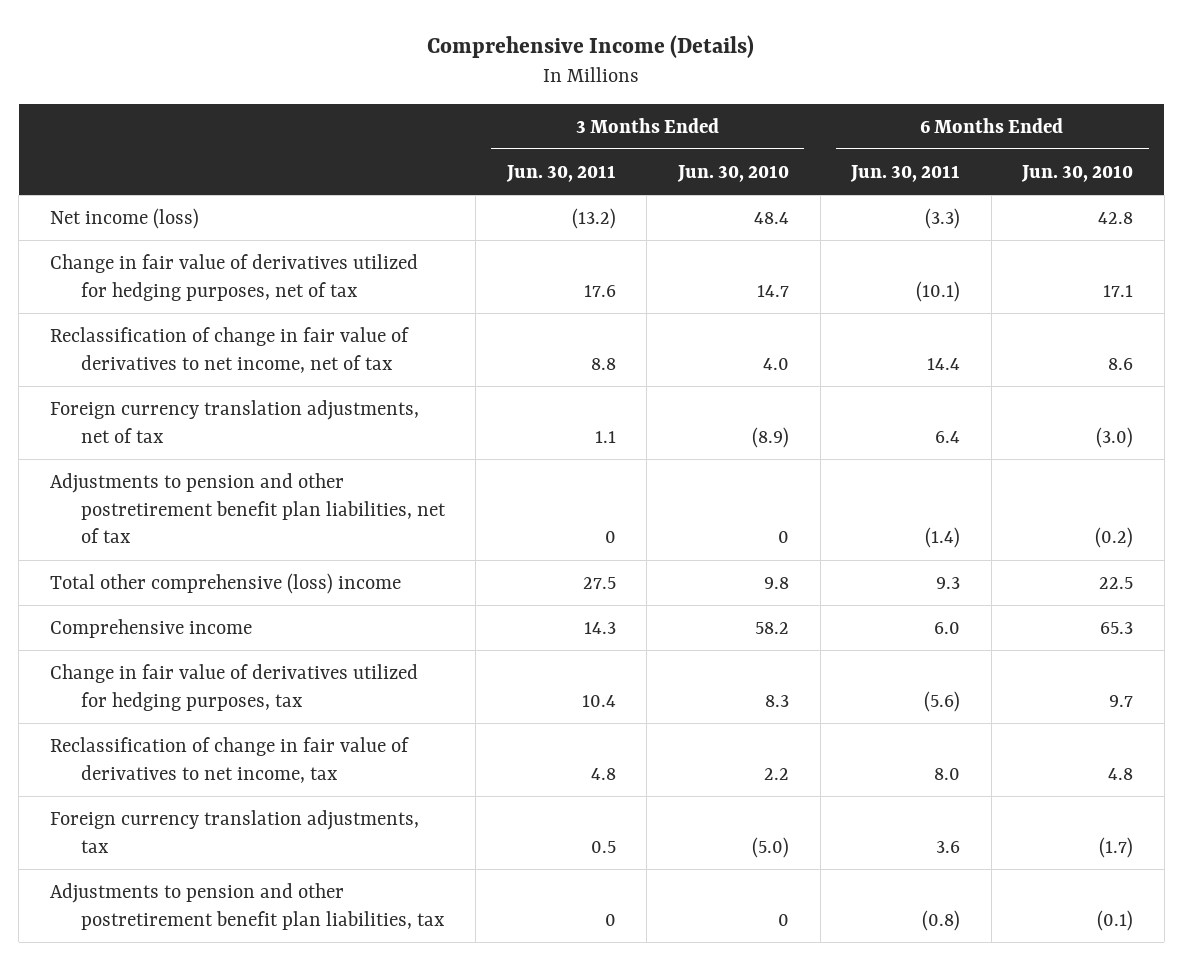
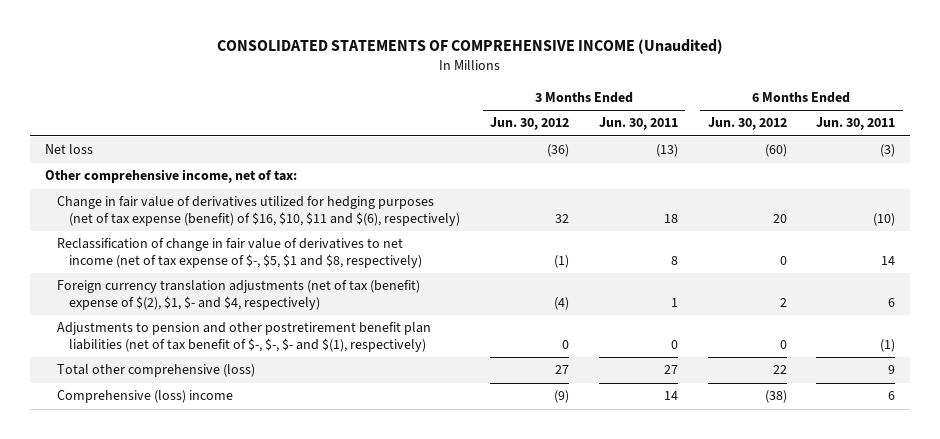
- Comprehensive Income (Details)
+ CONSOLIDATED STATEMENTS OF COMPREHENSIVE INCOME (Unaudited)
- | 3 Months Ended Jun. 30, 2011 | 3 Months Ended Jun. 30, 2010 | 6 Months Ended Jun. 30, 2011 | 6 Months Ended Jun. 30, 2010
+ | 3 Months Ended Jun. 30, 2012 | 3 Months Ended Jun. 30, 2011 | 6 Months Ended Jun. 30, 2012 | 6 Months Ended Jun. 30, 2011
- Net income (loss) | (13.2) | 48.4 | (3.3) | 42.8
- Change in fair value of derivatives utilized for hedging purposes, net of tax | 17.6 | 14.7 | (10.1) | 17.1
- Reclassification of change in fair value of derivatives to net income, net of tax | 8.8 | 4.0 | 14.4 | 8.6
- Foreign currency translation adjustments, net of tax | 1.1 | (8.9) | 6.4 | (3.0)
- Adjustments to pension and other postretirement benefit plan liabilities, net of tax | 0 | 0 | (1.4) | (0.2)
- Total other comprehensive (loss) income | 27.5 | 9.8 | 9.3 | 22.5
- Comprehensive income | 14.3 | 58.2 | 6.0 | 65.3
- Change in fair value of derivatives utilized for hedging purposes, tax | 10.4 | 8.3 | (5.6) | 9.7
- Reclassification of change in fair value of derivatives to net income, tax | 4.8 | 2.2 | 8.0 | 4.8
- Foreign currency translation adjustments, tax | 0.5 | (5.0) | 3.6 | (1.7)
- Adjustments to pension and other postretirement benefit plan liabilities, tax | 0 | 0 | (0.8) | (0.1)
+ Net loss | (36) | (13) | (60) | (3)
+ Other comprehensive income, net of tax:
+ Change in fair value of derivatives utilized for hedging purposes (net of tax expense (benefit) of $16, $10, $11 and $(6), respectively) | 32 | 18 | 20 | (10)
+ Reclassification of change in fair value of derivatives to net income (net of tax expense of $-, $5, $1 and $8, respectively) | (1) | 8 | 0 | 14
+ Foreign currency translation adjustments (net of tax (benefit) expense of $(2), $1, $- and $4, respectively) | (4) | 1 | 2 | 6
+ Adjustments to pension and other postretirement benefit plan liabilities (net of tax benefit of $-, $-, $- and $(1), respectively) | 0 | 0 | 0 | (1)
+ Total other comprehensive (loss) | 27 | 27 | 22 | 9
+ Comprehensive (loss) income | (9) | 14 | (38) | 6

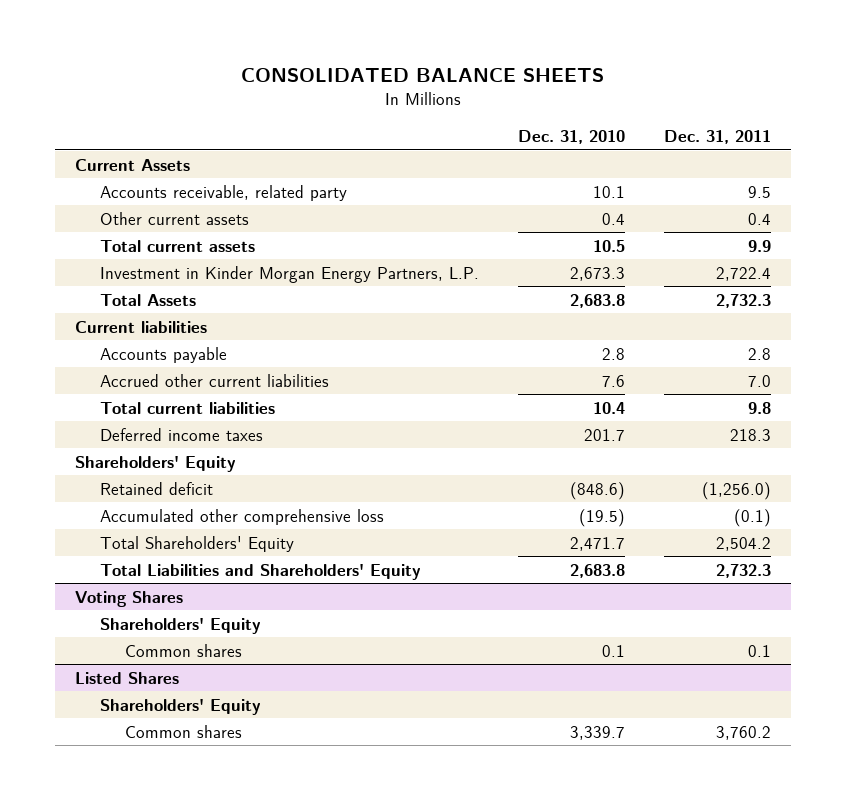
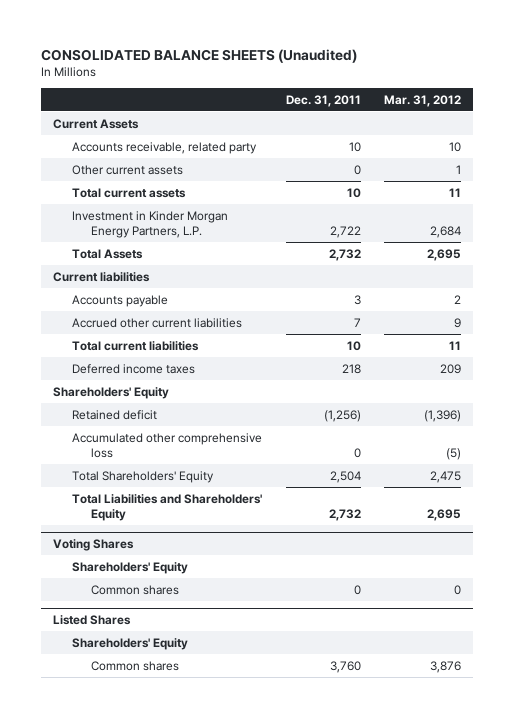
- CONSOLIDATED BALANCE SHEETS
+ CONSOLIDATED BALANCE SHEETS (Unaudited)
- | Dec. 31, 2010 | Dec. 31, 2011
+ | Dec. 31, 2011 | Mar. 31, 2012
- Accounts receivable, related party | 10.1 | 9.5
- Other current assets | 0.4 | 0.4
- Total current assets | 10.5 | 9.9
- Investment in Kinder Morgan Energy Partners, L.P. | 2,673.3 | 2,722.4
- Total Assets | 2,683.8 | 2,732.3
+ Accounts receivable, related party | 10 | 10
+ Other current assets | 0 | 1
+ Total current assets | 10 | 11
+ Investment in Kinder Morgan Energy Partners, L.P. | 2,722 | 2,684
+ Total Assets | 2,732 | 2,695
- Accounts payable | 2.8 | 2.8
- Accrued other current liabilities | 7.6 | 7.0
- Total current liabilities | 10.4 | 9.8
- Deferred income taxes | 201.7 | 218.3
+ Accounts payable | 3 | 2
+ Accrued other current liabilities | 7 | 9
+ Total current liabilities | 10 | 11
+ Deferred income taxes | 218 | 209
- Retained deficit | (848.6) | (1,256.0)
- Accumulated other comprehensive loss | (19.5) | (0.1)
- Total Shareholders' Equity | 2,471.7 | 2,504.2
- Total Liabilities and Shareholders' Equity | 2,683.8 | 2,732.3
+ Retained deficit | (1,256) | (1,396)
+ Accumulated other comprehensive loss | 0 | (5)
+ Total Shareholders' Equity | 2,504 | 2,475
+ Total Liabilities and Shareholders' Equity | 2,732 | 2,695
@ Voting Shares
- Common shares | 0.1 | 0.1
+ Common shares | 0 | 0
@ Listed Shares
- Common shares | 3,339.7 | 3,760.2
+ Common shares | 3,760 | 3,876

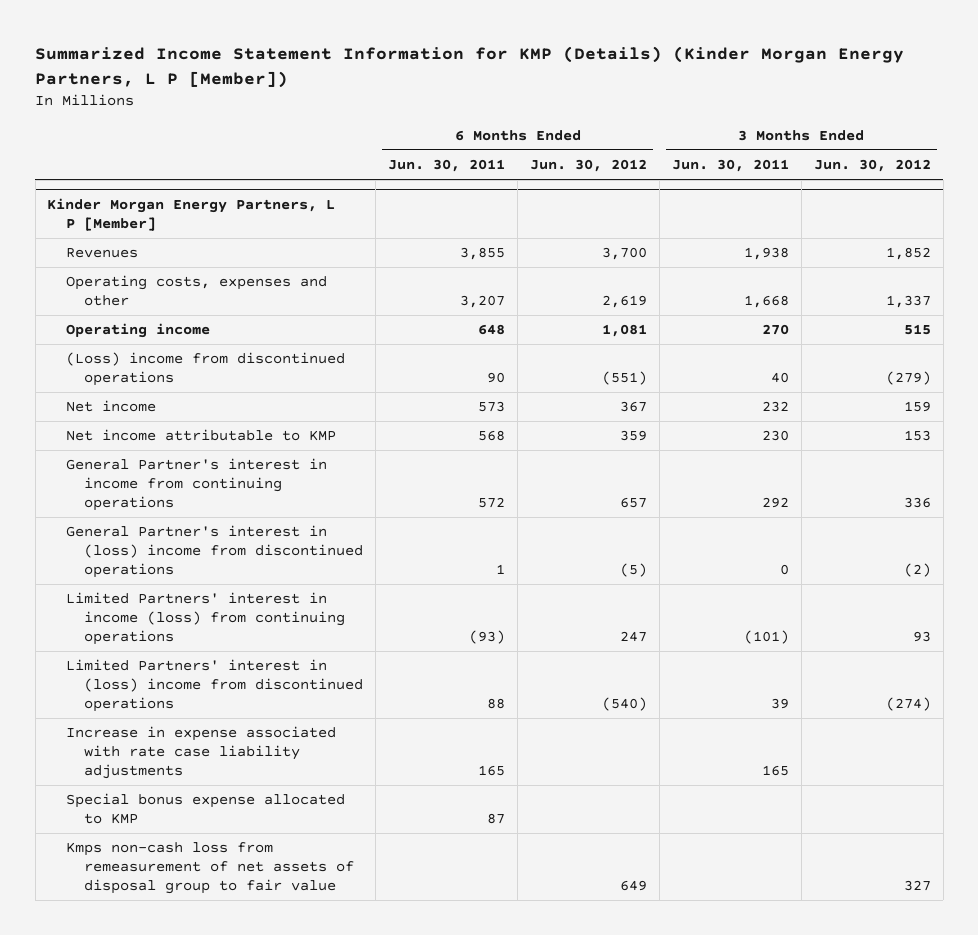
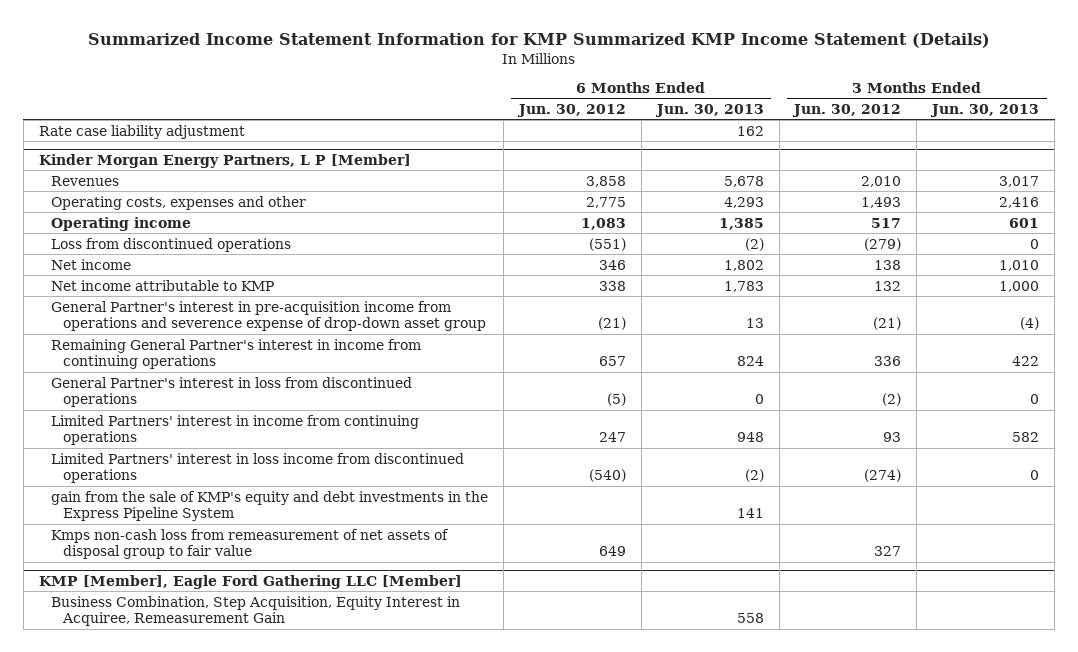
- Summarized Income Statement Information for KMP (Details) (Kinder Morgan Energy Partners, L P [Member])
+ Summarized Income Statement Information for KMP Summarized KMP Income Statement (Details)
- | 6 Months Ended Jun. 30, 2011 | 6 Months Ended Jun. 30, 2012 | 3 Months Ended Jun. 30, 2011 | 3 Months Ended Jun. 30, 2012
+ | 6 Months Ended Jun. 30, 2012 | 6 Months Ended Jun. 30, 2013 | 3 Months Ended Jun. 30, 2012 | 3 Months Ended Jun. 30, 2013
+ Rate case liability adjustment | | 162 | |
@ Kinder Morgan Energy Partners, L P [Member]
- Revenues | 3,855 | 3,700 | 1,938 | 1,852
- Operating costs, expenses and other | 3,207 | 2,619 | 1,668 | 1,337
- Operating income | 648 | 1,081 | 270 | 515
- (Loss) income from discontinued operations | 90 | (551) | 40 | (279)
- Net income | 573 | 367 | 232 | 159
- Net income attributable to KMP | 568 | 359 | 230 | 153
- General Partner's interest in income from continuing operations | 572 | 657 | 292 | 336
- General Partner's interest in (loss) income from discontinued operations | 1 | (5) | 0 | (2)
- Limited Partners' interest in income (loss) from continuing operations | (93) | 247 | (101) | 93
- Limited Partners' interest in (loss) income from discontinued operations | 88 | (540) | 39 | (274)
- Increase in expense associated with rate case liability adjustments | 165 | | 165 |
- Special bonus expense allocated to KMP | 87 | | |
+ Revenues | 3,858 | 5,678 | 2,010 | 3,017
+ Operating costs, expenses and other | 2,775 | 4,293 | 1,493 | 2,416
+ Operating income | 1,083 | 1,385 | 517 | 601
+ Loss from discontinued operations | (551) | (2) | (279) | 0
+ Net income | 346 | 1,802 | 138 | 1,010
+ Net income attributable to KMP | 338 | 1,783 | 132 | 1,000
+ General Partner's interest in pre-acquisition income from operations and severence expense of drop-down asset group | (21) | 13 | (21) | (4)
+ Remaining General Partner's interest in income from continuing operations | 657 | 824 | 336 | 422
+ General Partner's interest in loss from discontinued operations | (5) | 0 | (2) | 0
+ Limited Partners' interest in income from continuing operations | 247 | 948 | 93 | 582
+ Limited Partners' interest in loss income from discontinued operations | (540) | (2) | (274) | 0
+ gain from the sale of KMP's equity and debt investments in the Express Pipeline System | | 141 | |
+ KMP [Member], Eagle Ford Gathering LLC [Member]
+ Business Combination, Step Acquisition, Equity Interest in Acquiree, Remeasurement Gain | | 558 | |

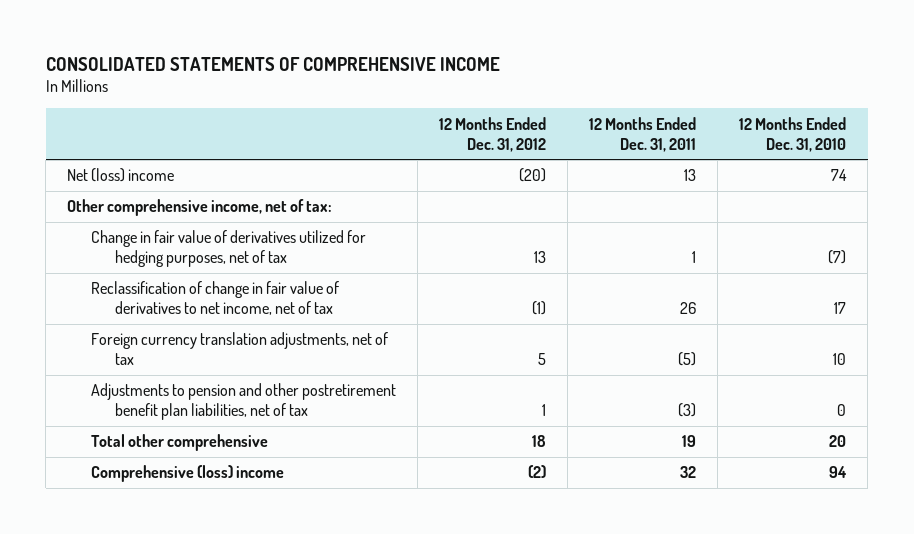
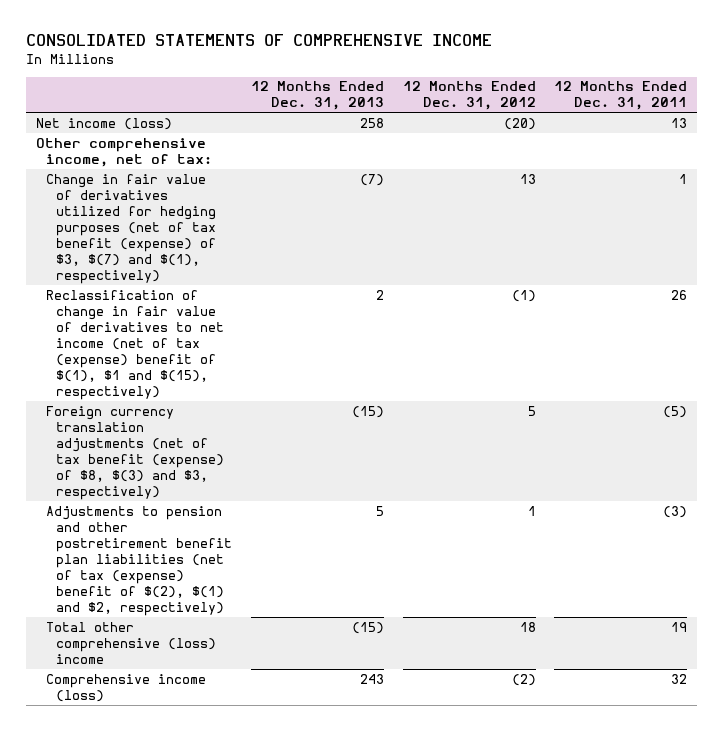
- | 12 Months Ended Dec. 31, 2012 | 12 Months Ended Dec. 31, 2011 | 12 Months Ended Dec. 31, 2010
+ | 12 Months Ended Dec. 31, 2013 | 12 Months Ended Dec. 31, 2012 | 12 Months Ended Dec. 31, 2011
- Net (loss) income | (20) | 13 | 74
+ Net income (loss) | 258 | (20) | 13
- Change in fair value of derivatives utilized for hedging purposes, net of tax | 13 | 1 | (7)
- Reclassification of change in fair value of derivatives to net income, net of tax | (1) | 26 | 17
- Foreign currency translation adjustments, net of tax | 5 | (5) | 10
- Adjustments to pension and other postretirement benefit plan liabilities, net of tax | 1 | (3) | 0
- Total other comprehensive | 18 | 19 | 20
- Comprehensive (loss) income | (2) | 32 | 94
+ Change in fair value of derivatives utilized for hedging purposes (net of tax benefit (expense) of $3, $(7) and $(1), respectively) | (7) | 13 | 1
+ Reclassification of change in fair value of derivatives to net income (net of tax (expense) benefit of $(1), $1 and $(15), respectively) | 2 | (1) | 26
+ Foreign currency translation adjustments (net of tax benefit (expense) of $8, $(3) and $3, respectively) | (15) | 5 | (5)
+ Adjustments to pension and other postretirement benefit plan liabilities (net of tax (expense) benefit of $(2), $(1) and $2, respectively) | 5 | 1 | (3)
+ Total other comprehensive (loss) income | (15) | 18 | 19
+ Comprehensive income (loss) | 243 | (2) | 32

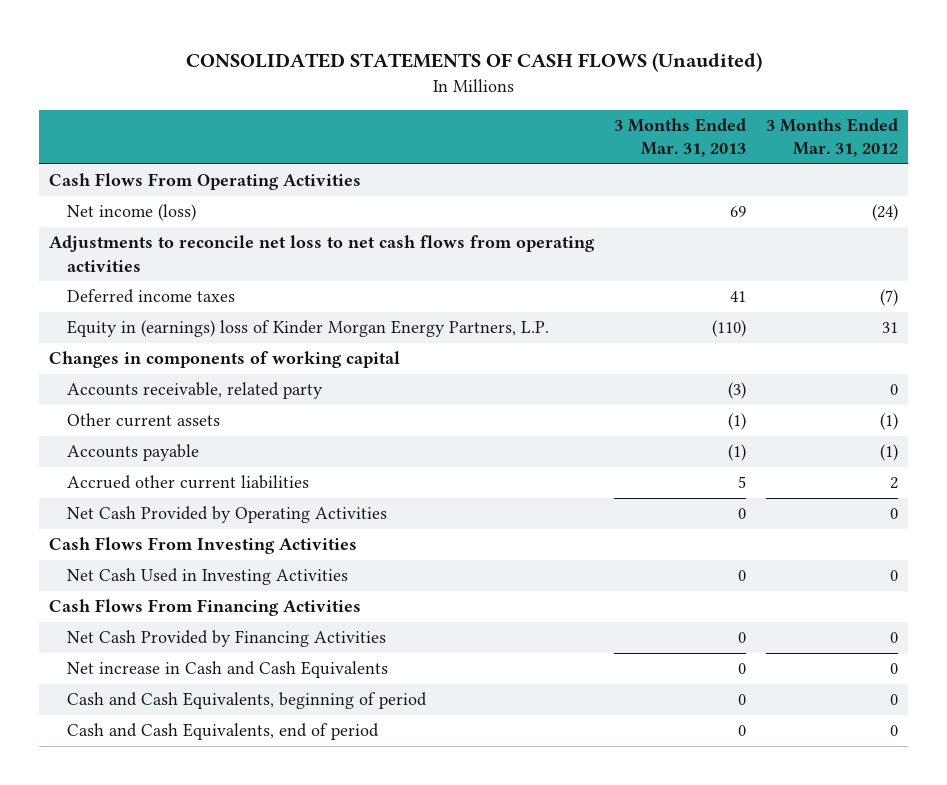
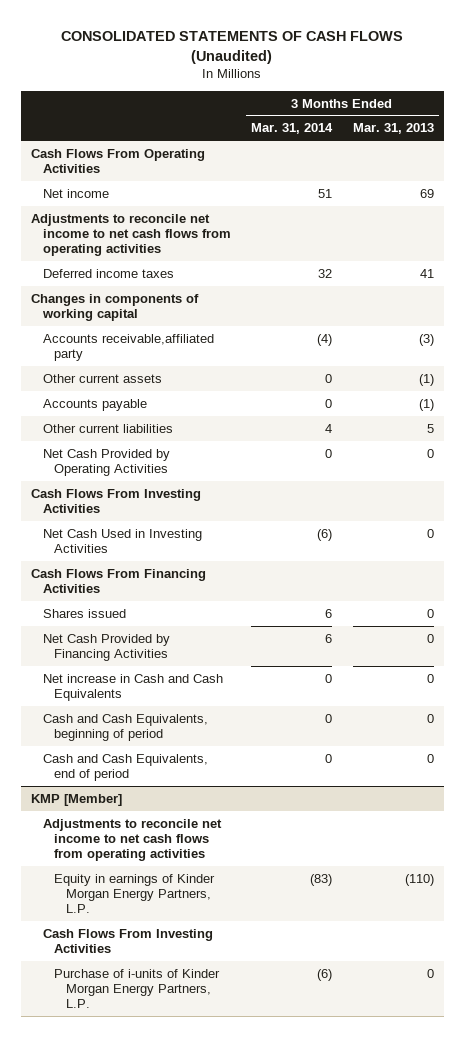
- | 3 Months Ended Mar. 31, 2013 | 3 Months Ended Mar. 31, 2012
+ | 3 Months Ended Mar. 31, 2014 | 3 Months Ended Mar. 31, 2013
- Net income (loss) | 69 | (24)
- Adjustments to reconcile net loss to net cash flows from operating activities
+ Net income | 51 | 69
+ Adjustments to reconcile net income to net cash flows from operating activities
- Equity in (earnings) loss of Kinder Morgan Energy Partners, L.P. | (110) | 31
- Accounts receivable, related party | (3) | 0
+ Accounts receivable,affiliated party | (4) | (3)
- Accrued other current liabilities | 5 | 2
+ Other current liabilities | 4 | 5
+ Shares issued | 6 | 0
+ KMP [Member]
+ Adjustments to reconcile net income to net cash flows from operating activities
+ Equity in earnings of Kinder Morgan Energy Partners, L.P. | (83) | (110)
+ Cash Flows From Investing Activities
+ Purchase of i-units of Kinder Morgan Energy Partners, L.P. | (6) | 0

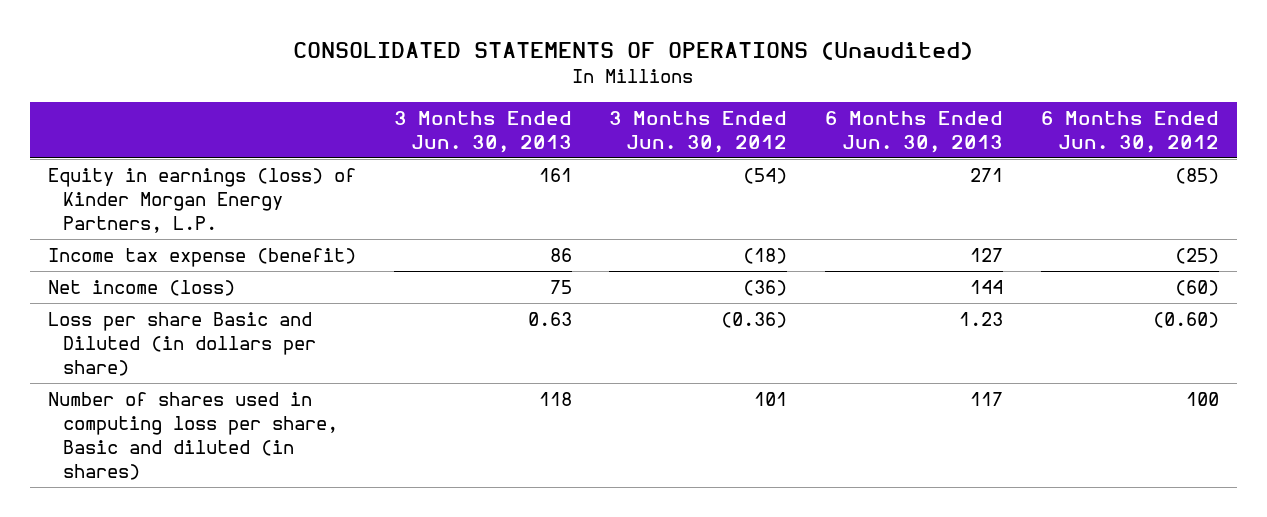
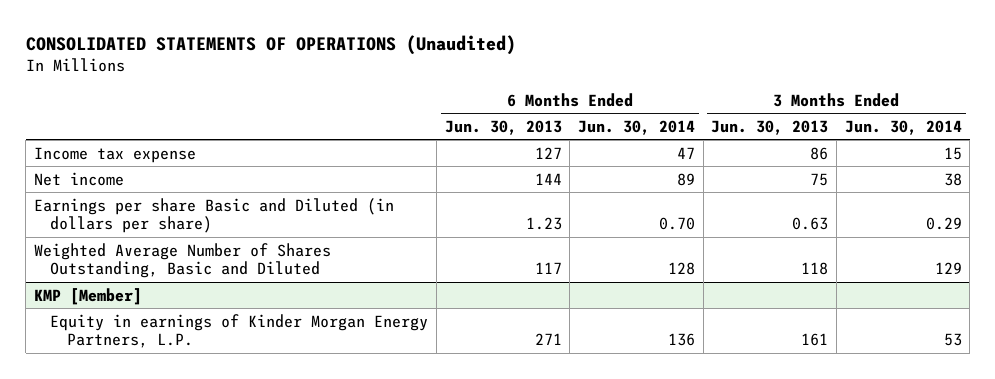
- | 3 Months Ended Jun. 30, 2013 | 3 Months Ended Jun. 30, 2012 | 6 Months Ended Jun. 30, 2013 | 6 Months Ended Jun. 30, 2012
+ | 6 Months Ended Jun. 30, 2013 | 6 Months Ended Jun. 30, 2014 | 3 Months Ended Jun. 30, 2013 | 3 Months Ended Jun. 30, 2014
- Equity in earnings (loss) of Kinder Morgan Energy Partners, L.P. | 161 | (54) | 271 | (85)
- Income tax expense (benefit) | 86 | (18) | 127 | (25)
- Net income (loss) | 75 | (36) | 144 | (60)
- Loss per share Basic and Diluted (in dollars per share) | 0.63 | (0.36) | 1.23 | (0.60)
- Number of shares used in computing loss per share, Basic and diluted (in shares) | 118 | 101 | 117 | 100
+ Income tax expense | 127 | 47 | 86 | 15
+ Net income | 144 | 89 | 75 | 38
+ Earnings per share Basic and Diluted (in dollars per share) | 1.23 | 0.70 | 0.63 | 0.29
+ Weighted Average Number of Shares Outstanding, Basic and Diluted | 117 | 128 | 118 | 129
+ KMP [Member]
+ Equity in earnings of Kinder Morgan Energy Partners, L.P. | 271 | 136 | 161 | 53

